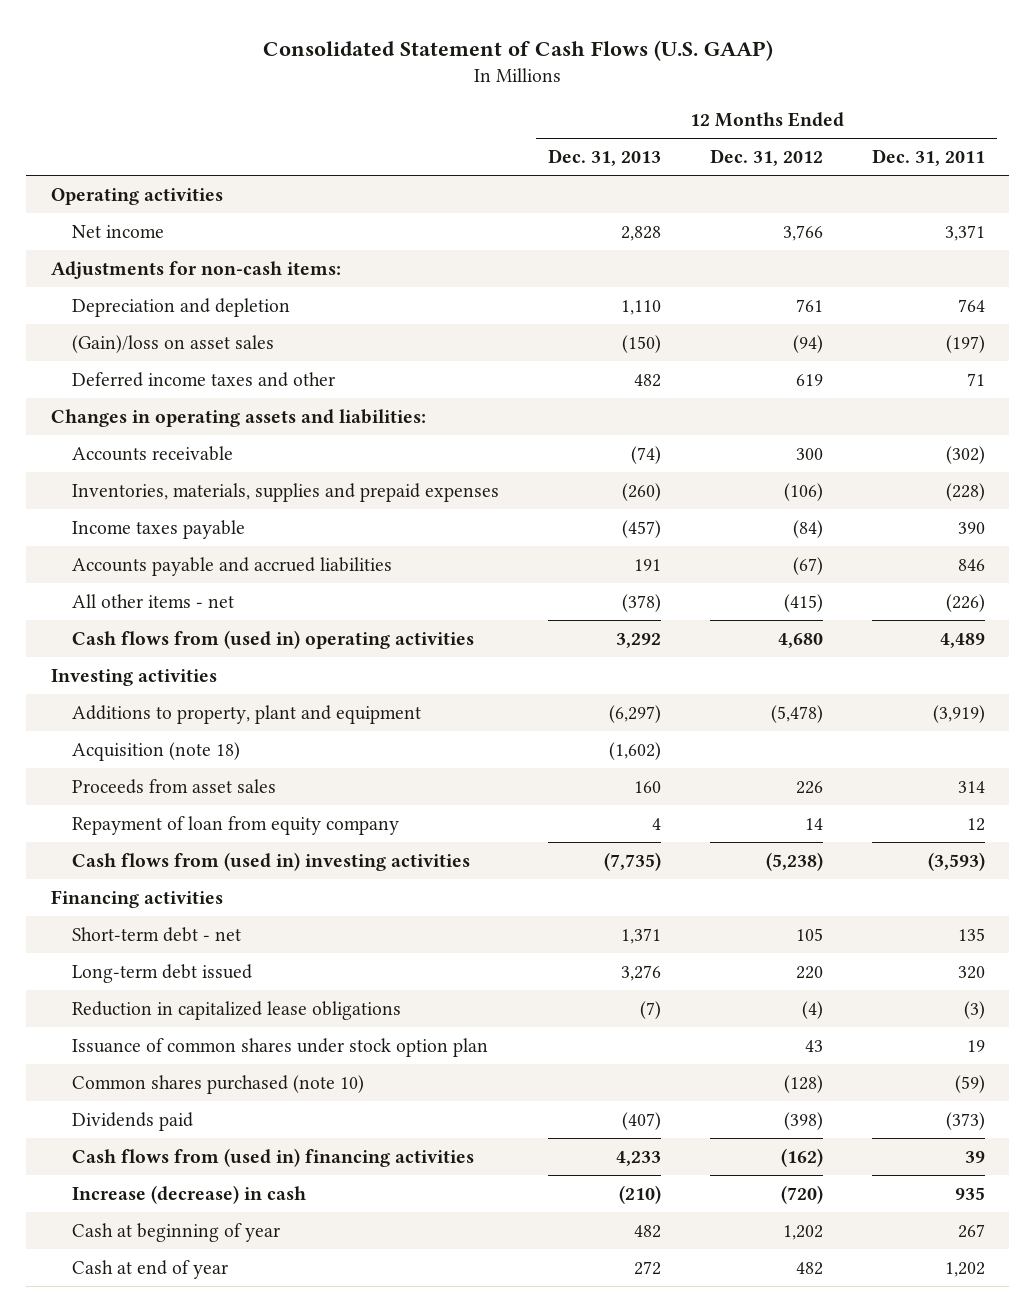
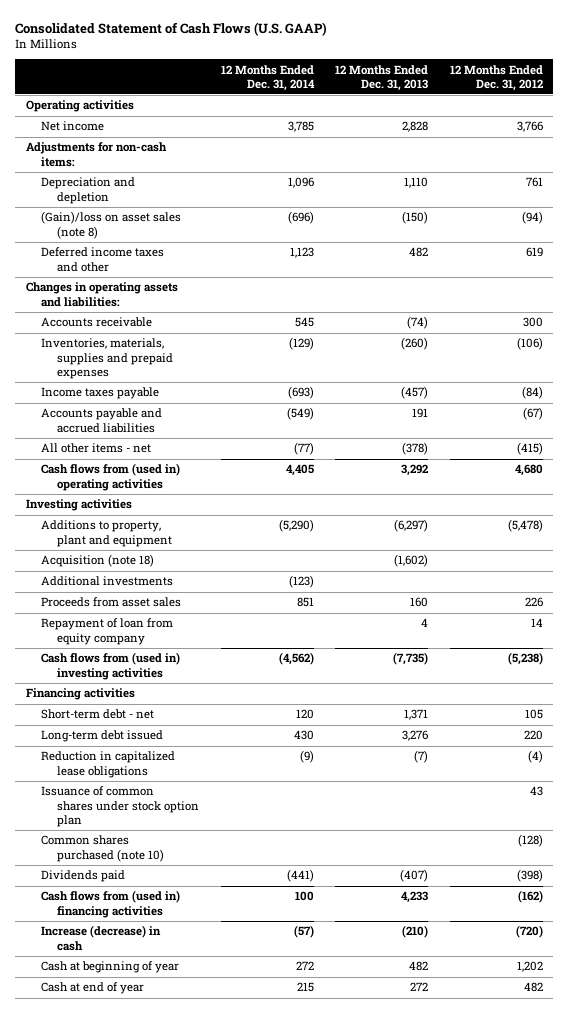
- | 12 Months Ended Dec. 31, 2013 | 12 Months Ended Dec. 31, 2012 | 12 Months Ended Dec. 31, 2011
+ | 12 Months Ended Dec. 31, 2014 | 12 Months Ended Dec. 31, 2013 | 12 Months Ended Dec. 31, 2012
- (Gain)/loss on asset sales | (150) | (94) | (197)
+ (Gain)/loss on asset sales (note 8) | (696) | (150) | (94)
+ Additional investments | (123) | |

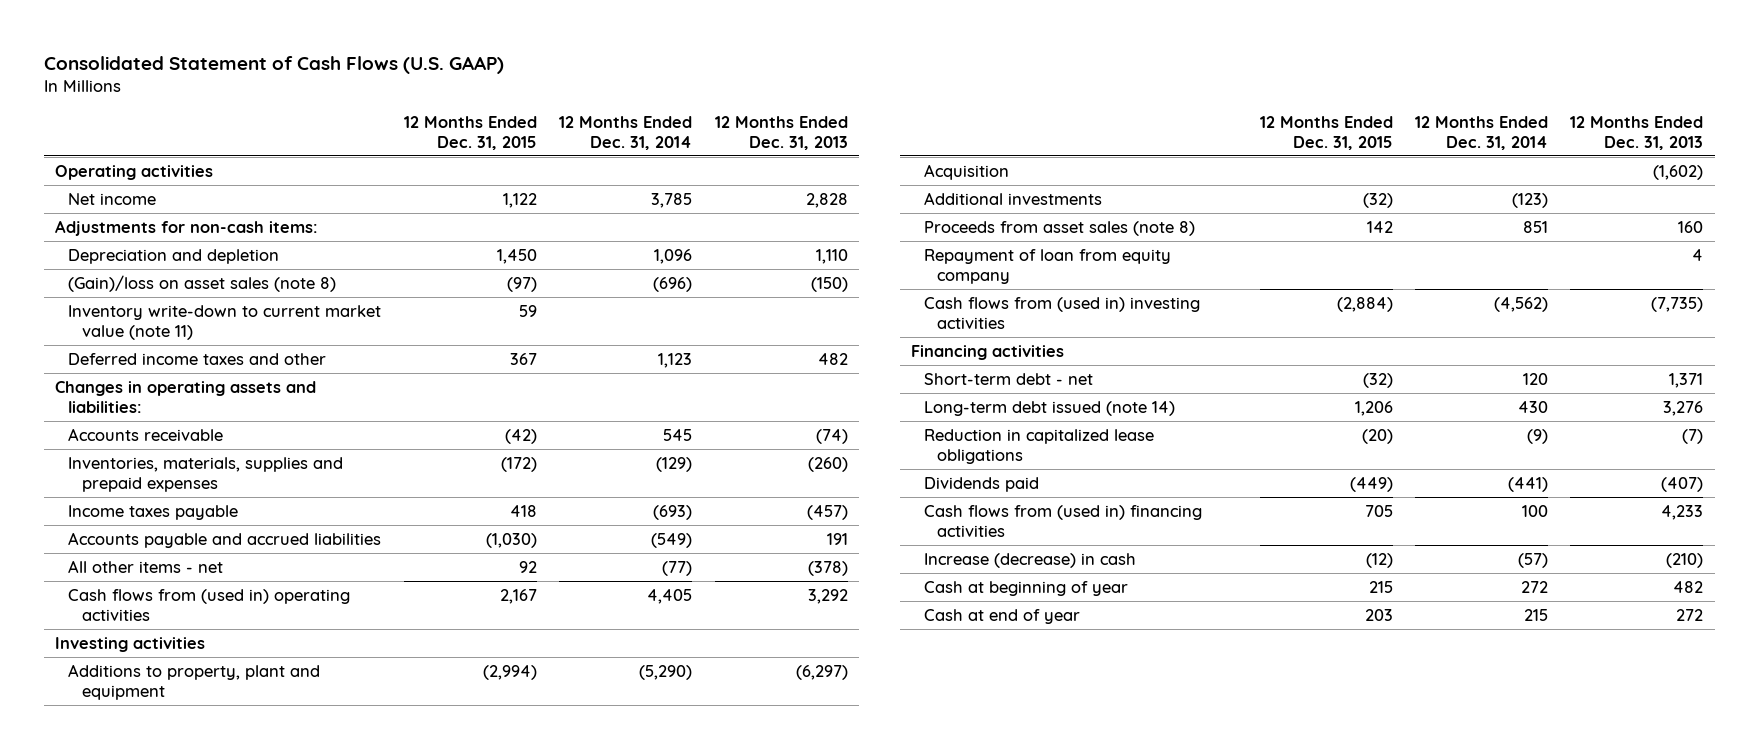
- | 12 Months Ended Dec. 31, 2014 | 12 Months Ended Dec. 31, 2013 | 12 Months Ended Dec. 31, 2012
+ | 12 Months Ended Dec. 31, 2015 | 12 Months Ended Dec. 31, 2014 | 12 Months Ended Dec. 31, 2013
+ Inventory write-down to current market value (note 11) | 59 | |
- Acquisition (note 18) | | (1,602) |
+ Acquisition | | | (1,602)
- Proceeds from asset sales | 851 | 160 | 226
+ Proceeds from asset sales (note 8) | 142 | 851 | 160
- Long-term debt issued | 430 | 3,276 | 220
+ Long-term debt issued (note 14) | 1,206 | 430 | 3,276
- Issuance of common shares under stock option plan | | | 43
- Common shares purchased (note 10) | | | (128)

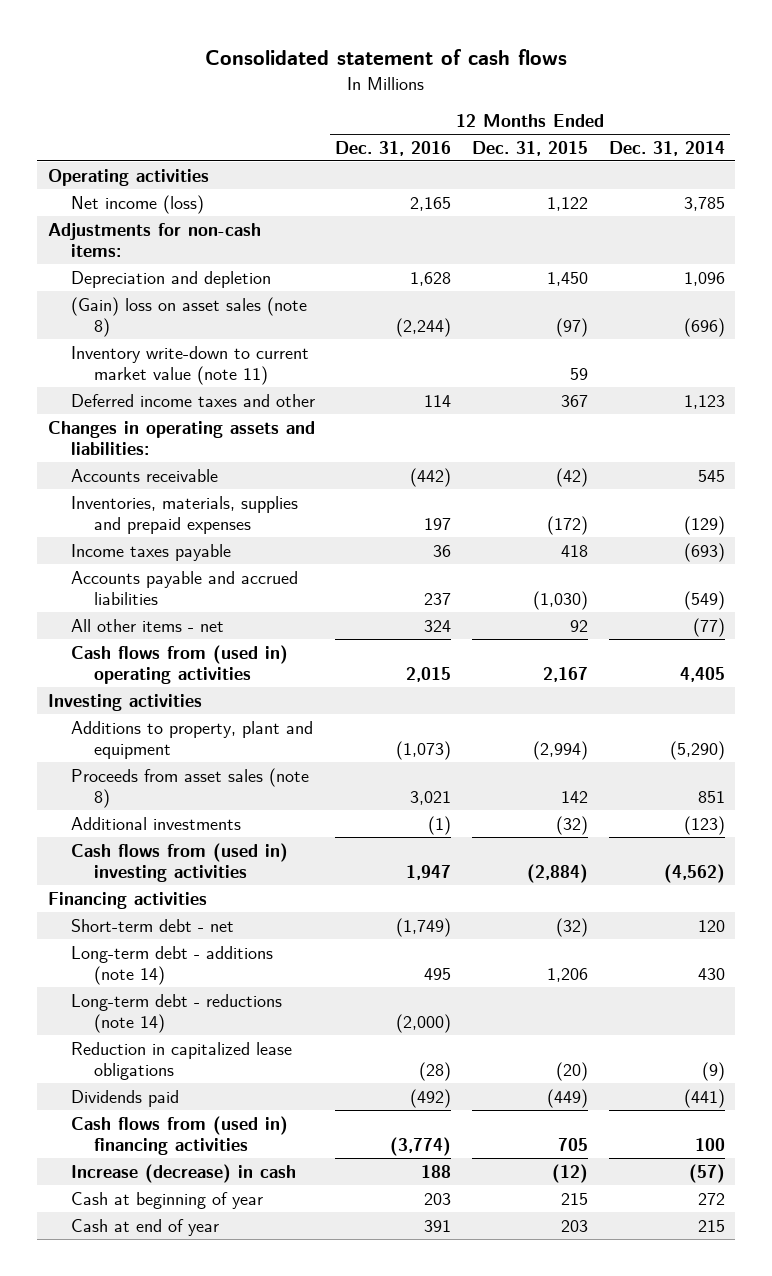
- Consolidated Statement of Cash Flows (U.S. GAAP)
+ Consolidated statement of cash flows
- | 12 Months Ended Dec. 31, 2015 | 12 Months Ended Dec. 31, 2014 | 12 Months Ended Dec. 31, 2013
+ | 12 Months Ended Dec. 31, 2016 | 12 Months Ended Dec. 31, 2015 | 12 Months Ended Dec. 31, 2014
- Net income | 1,122 | 3,785 | 2,828
+ Net income (loss) | 2,165 | 1,122 | 3,785
- (Gain)/loss on asset sales (note 8) | (97) | (696) | (150)
+ (Gain) loss on asset sales (note 8) | (2,244) | (97) | (696)
- Acquisition | | | (1,602)
- Repayment of loan from equity company | | | 4
moved down: Additional investments | (1) | (32) | (123)
- Long-term debt issued (note 14) | 1,206 | 430 | 3,276
+ Long-term debt - additions (note 14) | 495 | 1,206 | 430
+ Long-term debt - reductions (note 14) | (2,000) | |

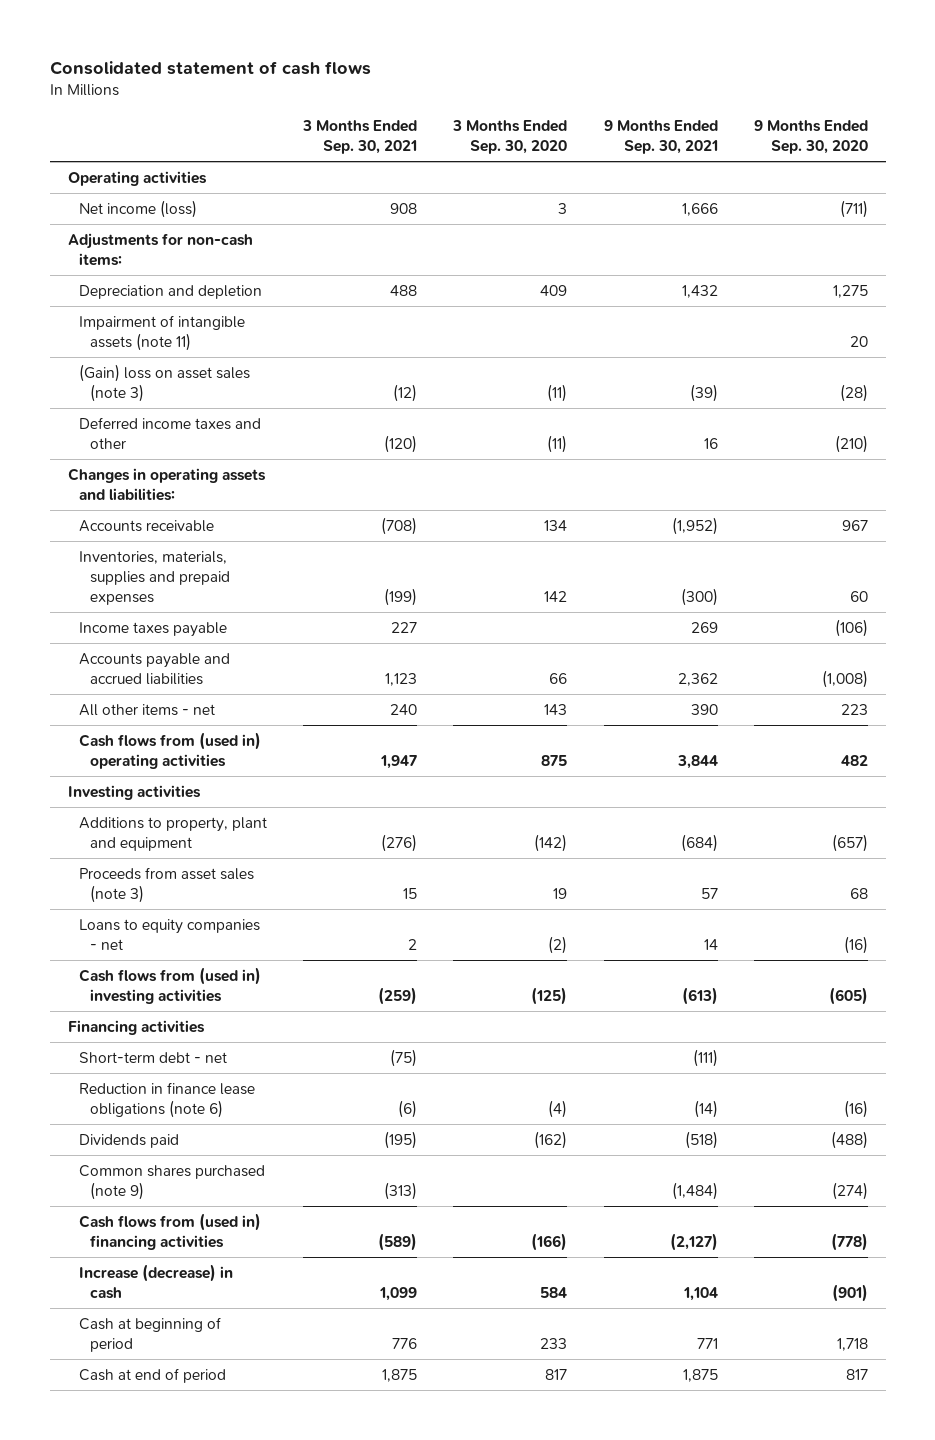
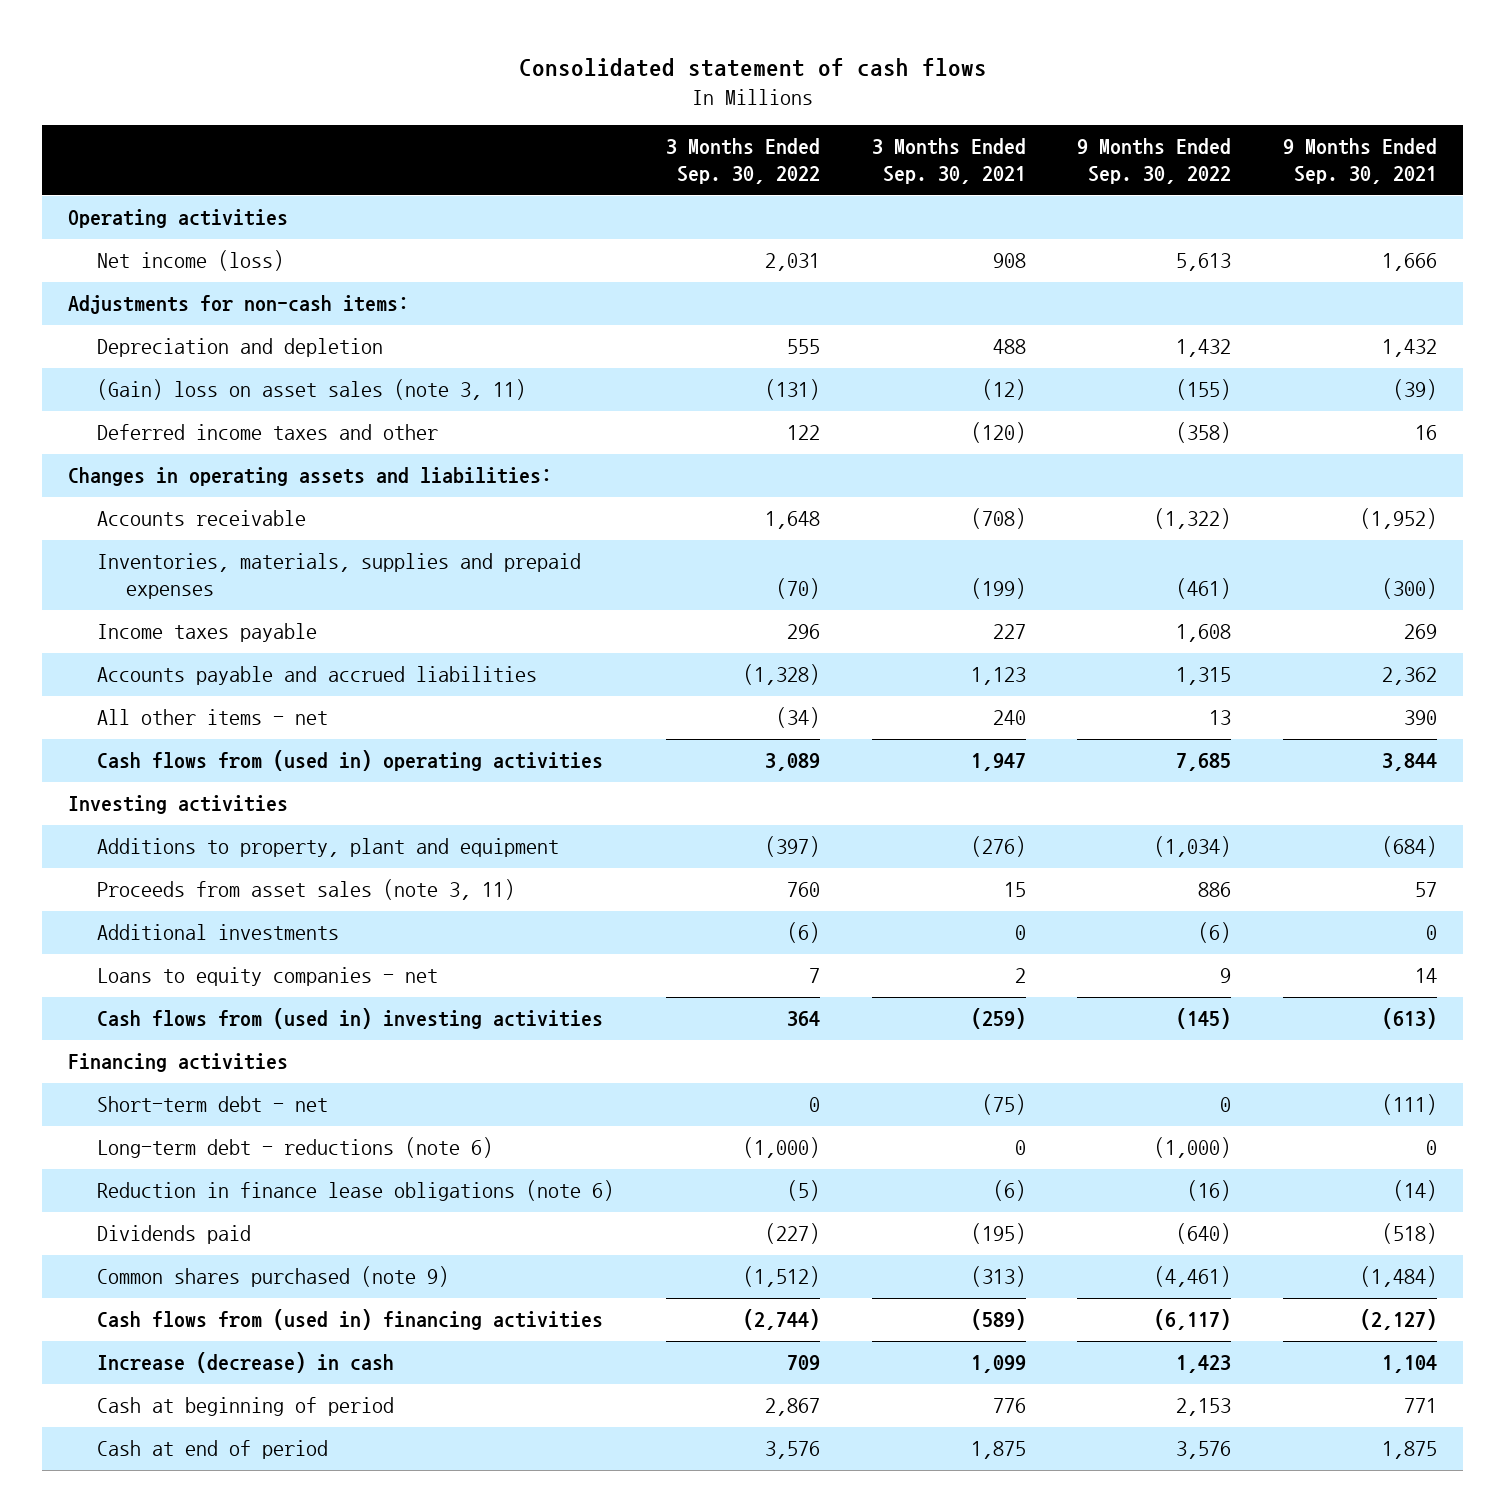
- | 3 Months Ended Sep. 30, 2021 | 3 Months Ended Sep. 30, 2020 | 9 Months Ended Sep. 30, 2021 | 9 Months Ended Sep. 30, 2020
+ | 3 Months Ended Sep. 30, 2022 | 3 Months Ended Sep. 30, 2021 | 9 Months Ended Sep. 30, 2022 | 9 Months Ended Sep. 30, 2021
- Impairment of intangible assets (note 11) | | | | 20
- (Gain) loss on asset sales (note 3) | (12) | (11) | (39) | (28)
+ (Gain) loss on asset sales (note 3, 11) | (131) | (12) | (155) | (39)
- Proceeds from asset sales (note 3) | 15 | 19 | 57 | 68
+ Proceeds from asset sales (note 3, 11) | 760 | 15 | 886 | 57
+ Additional investments | (6) | 0 | (6) | 0
+ Long-term debt - reductions (note 6) | (1,000) | 0 | (1,000) | 0

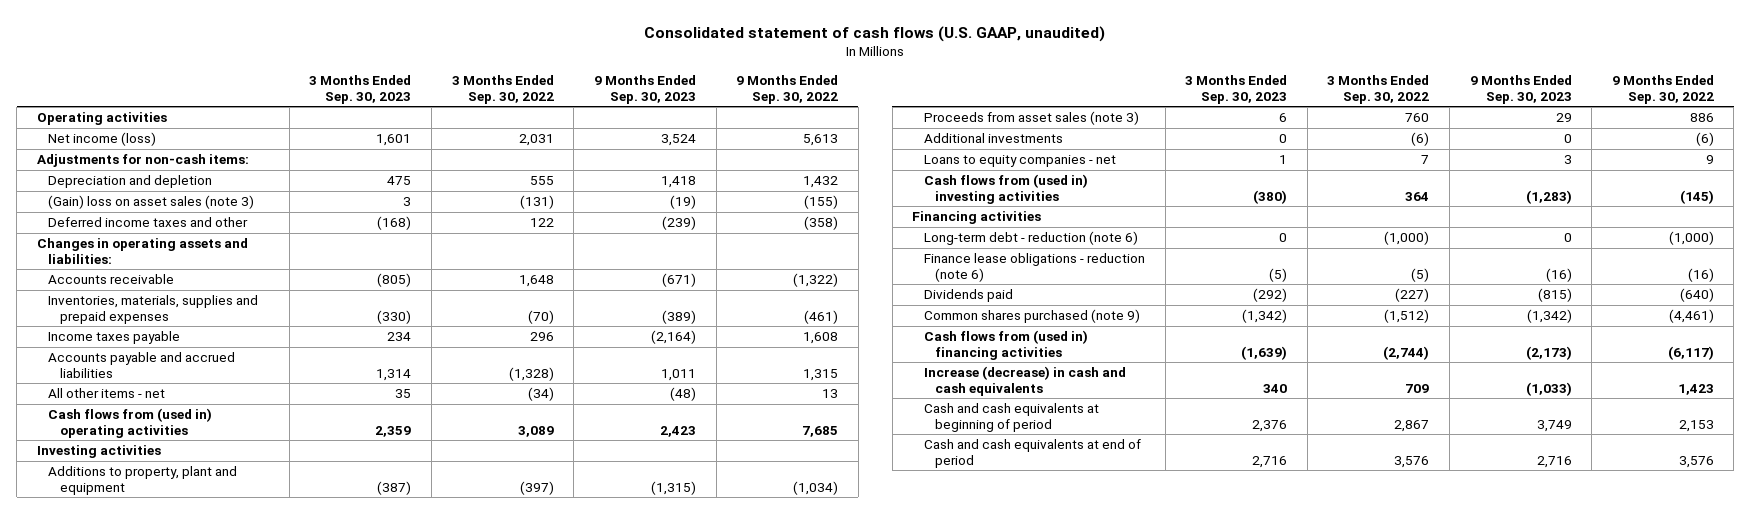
- Consolidated statement of cash flows
+ Consolidated statement of cash flows (U.S. GAAP, unaudited)
- | 3 Months Ended Sep. 30, 2022 | 3 Months Ended Sep. 30, 2021 | 9 Months Ended Sep. 30, 2022 | 9 Months Ended Sep. 30, 2021
+ | 3 Months Ended Sep. 30, 2023 | 3 Months Ended Sep. 30, 2022 | 9 Months Ended Sep. 30, 2023 | 9 Months Ended Sep. 30, 2022
- (Gain) loss on asset sales (note 3, 11) | (131) | (12) | (155) | (39)
+ (Gain) loss on asset sales (note 3) | 3 | (131) | (19) | (155)
- Proceeds from asset sales (note 3, 11) | 760 | 15 | 886 | 57
+ Proceeds from asset sales (note 3) | 6 | 760 | 29 | 886
- Short-term debt - net | 0 | (75) | 0 | (111)
- Long-term debt - reductions (note 6) | (1,000) | 0 | (1,000) | 0
- Reduction in finance lease obligations (note 6) | (5) | (6) | (16) | (14)
+ Long-term debt - reduction (note 6) | 0 | (1,000) | 0 | (1,000)
+ Finance lease obligations - reduction (note 6) | (5) | (5) | (16) | (16)
- Increase (decrease) in cash | 709 | 1,099 | 1,423 | 1,104
- Cash at beginning of period | 2,867 | 776 | 2,153 | 771
- Cash at end of period | 3,576 | 1,875 | 3,576 | 1,875
+ Increase (decrease) in cash and cash equivalents | 340 | 709 | (1,033) | 1,423
+ Cash and cash equivalents at beginning of period | 2,376 | 2,867 | 3,749 | 2,153
+ Cash and cash equivalents at end of period | 2,716 | 3,576 | 2,716 | 3,576

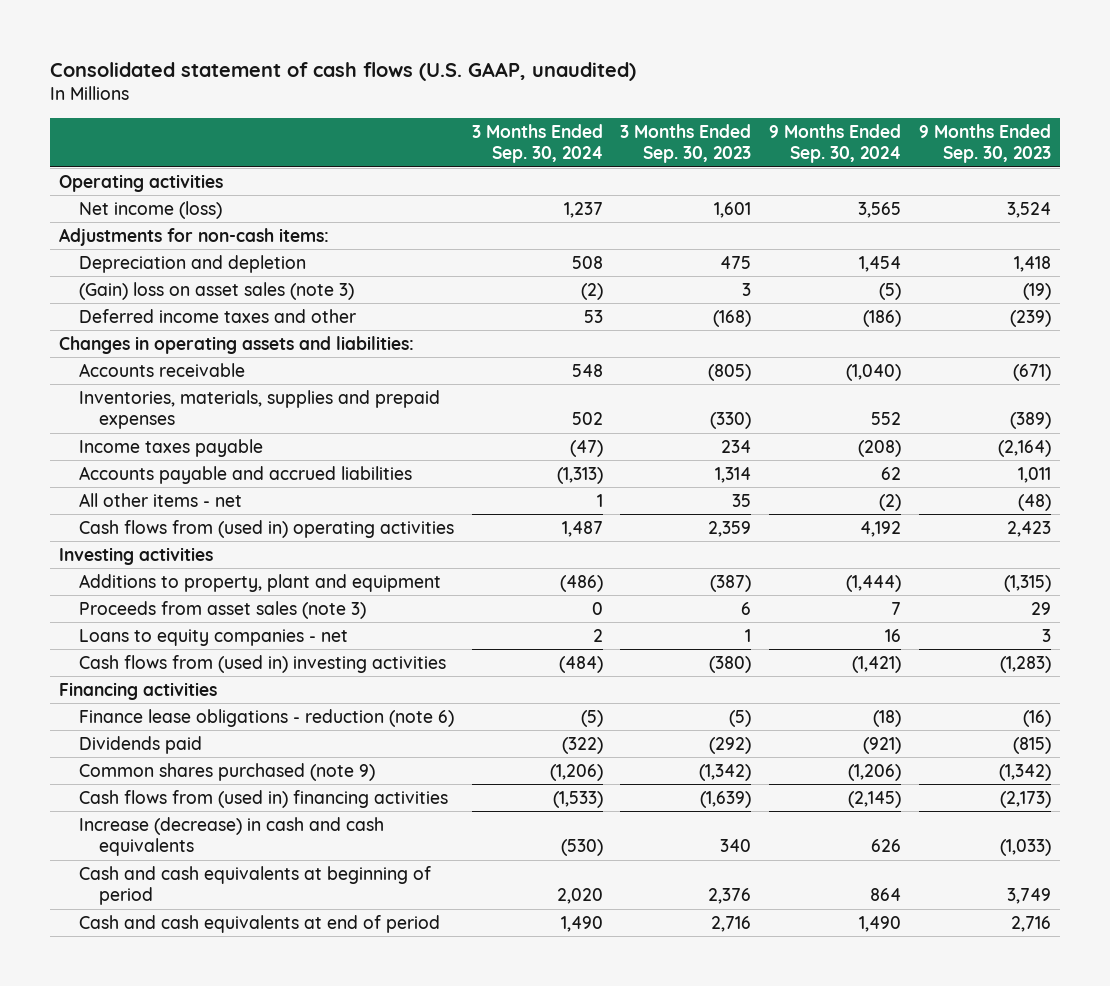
- | 3 Months Ended Sep. 30, 2023 | 3 Months Ended Sep. 30, 2022 | 9 Months Ended Sep. 30, 2023 | 9 Months Ended Sep. 30, 2022
+ | 3 Months Ended Sep. 30, 2024 | 3 Months Ended Sep. 30, 2023 | 9 Months Ended Sep. 30, 2024 | 9 Months Ended Sep. 30, 2023
- Additional investments | 0 | (6) | 0 | (6)
- Long-term debt - reduction (note 6) | 0 | (1,000) | 0 | (1,000)

